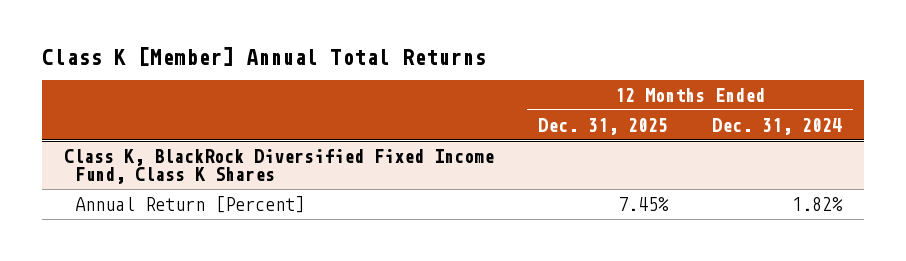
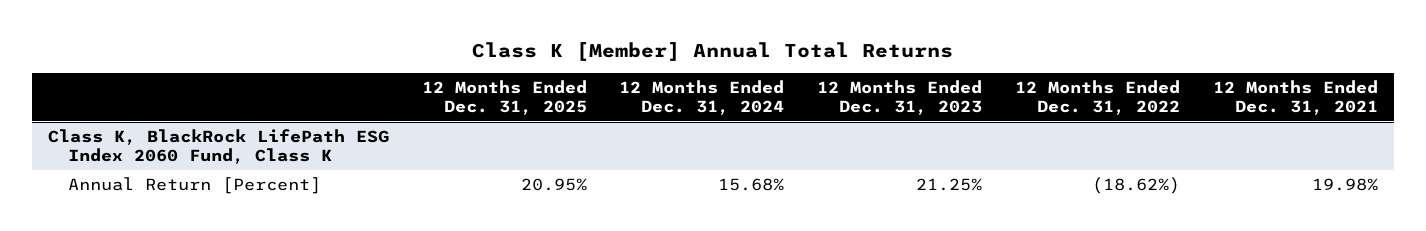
- | 12 Months Ended Dec. 31, 2025 | 12 Months Ended Dec. 31, 2024
+ | 12 Months Ended Dec. 31, 2025 | 12 Months Ended Dec. 31, 2024 | 12 Months Ended Dec. 31, 2023 | 12 Months Ended Dec. 31, 2022 | 12 Months Ended Dec. 31, 2021
- Class K, BlackRock Diversified Fixed Income Fund, Class K Shares
- Annual Return [Percent] | 7.45% | 1.82%
+ Class K, BlackRock LifePath ESG Index 2060 Fund, Class K
+ Annual Return [Percent] | 20.95% | 15.68% | 21.25% | (18.62%) | 19.98%

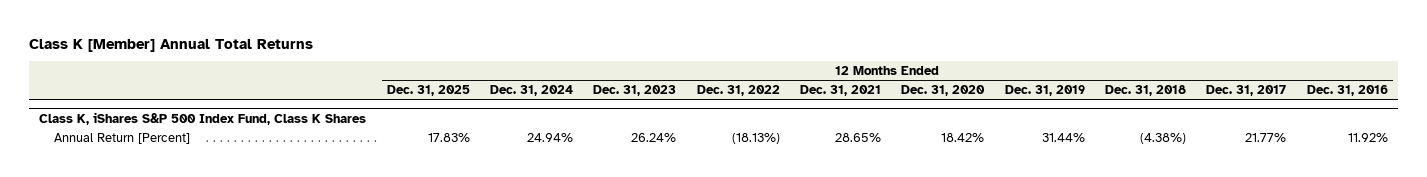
- | 12 Months Ended Dec. 31, 2025 | 12 Months Ended Dec. 31, 2024 | 12 Months Ended Dec. 31, 2023 | 12 Months Ended Dec. 31, 2022 | 12 Months Ended Dec. 31, 2021
+ | 12 Months Ended Dec. 31, 2025 | 12 Months Ended Dec. 31, 2024 | 12 Months Ended Dec. 31, 2023 | 12 Months Ended Dec. 31, 2022 | 12 Months Ended Dec. 31, 2021 | 12 Months Ended Dec. 31, 2020 | 12 Months Ended Dec. 31, 2019 | 12 Months Ended Dec. 31, 2018 | 12 Months Ended Dec. 31, 2017 | 12 Months Ended Dec. 31, 2016
- Class K, BlackRock LifePath ESG Index 2060 Fund, Class K
- Annual Return [Percent] | 20.95% | 15.68% | 21.25% | (18.62%) | 19.98%
+ Class K, iShares S&P 500 Index Fund, Class K Shares
+ Annual Return [Percent] | 17.83% | 24.94% | 26.24% | (18.13%) | 28.65% | 18.42% | 31.44% | (4.38%) | 21.77% | 11.92%

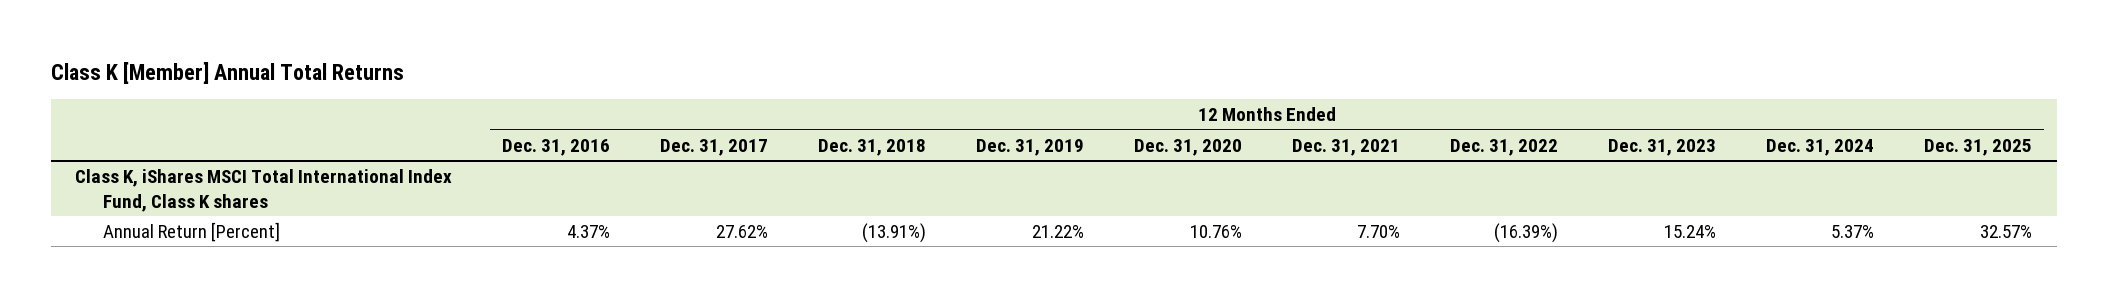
- | 12 Months Ended Dec. 31, 2025 | 12 Months Ended Dec. 31, 2024 | 12 Months Ended Dec. 31, 2023 | 12 Months Ended Dec. 31, 2022 | 12 Months Ended Dec. 31, 2021 | 12 Months Ended Dec. 31, 2020 | 12 Months Ended Dec. 31, 2019 | 12 Months Ended Dec. 31, 2018 | 12 Months Ended Dec. 31, 2017 | 12 Months Ended Dec. 31, 2016
+ | 12 Months Ended Dec. 31, 2016 | 12 Months Ended Dec. 31, 2017 | 12 Months Ended Dec. 31, 2018 | 12 Months Ended Dec. 31, 2019 | 12 Months Ended Dec. 31, 2020 | 12 Months Ended Dec. 31, 2021 | 12 Months Ended Dec. 31, 2022 | 12 Months Ended Dec. 31, 2023 | 12 Months Ended Dec. 31, 2024 | 12 Months Ended Dec. 31, 2025
- Class K, iShares S&P 500 Index Fund, Class K Shares
- Annual Return [Percent] | 17.83% | 24.94% | 26.24% | (18.13%) | 28.65% | 18.42% | 31.44% | (4.38%) | 21.77% | 11.92%
+ Class K, iShares MSCI Total International Index Fund, Class K shares
+ Annual Return [Percent] | 4.37% | 27.62% | (13.91%) | 21.22% | 10.76% | 7.70% | (16.39%) | 15.24% | 5.37% | 32.57%

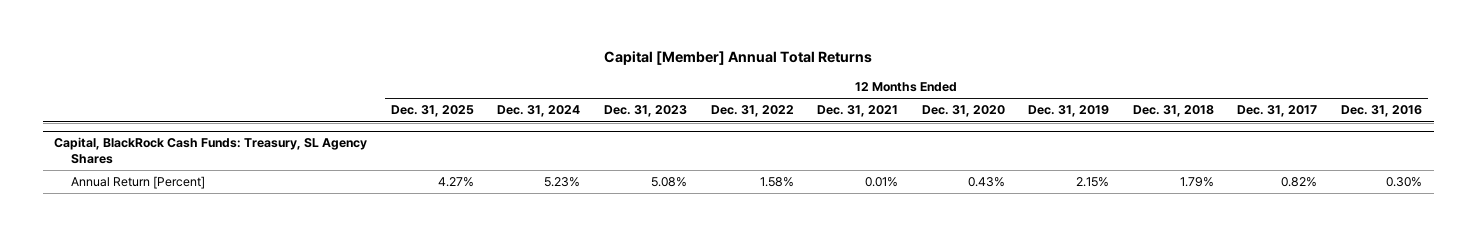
- Class K [Member] Annual Total Returns
+ Capital [Member] Annual Total Returns
- | 12 Months Ended Dec. 31, 2016 | 12 Months Ended Dec. 31, 2017 | 12 Months Ended Dec. 31, 2018 | 12 Months Ended Dec. 31, 2019 | 12 Months Ended Dec. 31, 2020 | 12 Months Ended Dec. 31, 2021 | 12 Months Ended Dec. 31, 2022 | 12 Months Ended Dec. 31, 2023 | 12 Months Ended Dec. 31, 2024 | 12 Months Ended Dec. 31, 2025
+ | 12 Months Ended Dec. 31, 2025 | 12 Months Ended Dec. 31, 2024 | 12 Months Ended Dec. 31, 2023 | 12 Months Ended Dec. 31, 2022 | 12 Months Ended Dec. 31, 2021 | 12 Months Ended Dec. 31, 2020 | 12 Months Ended Dec. 31, 2019 | 12 Months Ended Dec. 31, 2018 | 12 Months Ended Dec. 31, 2017 | 12 Months Ended Dec. 31, 2016
- Class K, iShares MSCI Total International Index Fund, Class K shares
- Annual Return [Percent] | 4.37% | 27.62% | (13.91%) | 21.22% | 10.76% | 7.70% | (16.39%) | 15.24% | 5.37% | 32.57%
+ Capital, BlackRock Cash Funds: Treasury, SL Agency Shares
+ Annual Return [Percent] | 4.27% | 5.23% | 5.08% | 1.58% | 0.01% | 0.43% | 2.15% | 1.79% | 0.82% | 0.30%

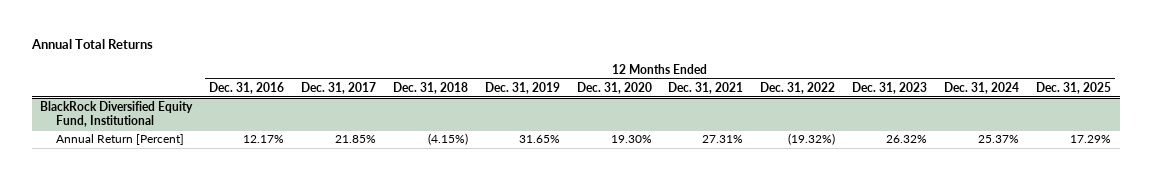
- Capital [Member] Annual Total Returns
+ Annual Total Returns
- | 12 Months Ended Dec. 31, 2025 | 12 Months Ended Dec. 31, 2024 | 12 Months Ended Dec. 31, 2023 | 12 Months Ended Dec. 31, 2022 | 12 Months Ended Dec. 31, 2021 | 12 Months Ended Dec. 31, 2020 | 12 Months Ended Dec. 31, 2019 | 12 Months Ended Dec. 31, 2018 | 12 Months Ended Dec. 31, 2017 | 12 Months Ended Dec. 31, 2016
+ | 12 Months Ended Dec. 31, 2016 | 12 Months Ended Dec. 31, 2017 | 12 Months Ended Dec. 31, 2018 | 12 Months Ended Dec. 31, 2019 | 12 Months Ended Dec. 31, 2020 | 12 Months Ended Dec. 31, 2021 | 12 Months Ended Dec. 31, 2022 | 12 Months Ended Dec. 31, 2023 | 12 Months Ended Dec. 31, 2024 | 12 Months Ended Dec. 31, 2025
- Capital, BlackRock Cash Funds: Treasury, SL Agency Shares
- Annual Return [Percent] | 4.27% | 5.23% | 5.08% | 1.58% | 0.01% | 0.43% | 2.15% | 1.79% | 0.82% | 0.30%
+ BlackRock Diversified Equity Fund, Institutional
+ Annual Return [Percent] | 12.17% | 21.85% | (4.15%) | 31.65% | 19.30% | 27.31% | (19.32%) | 26.32% | 25.37% | 17.29%

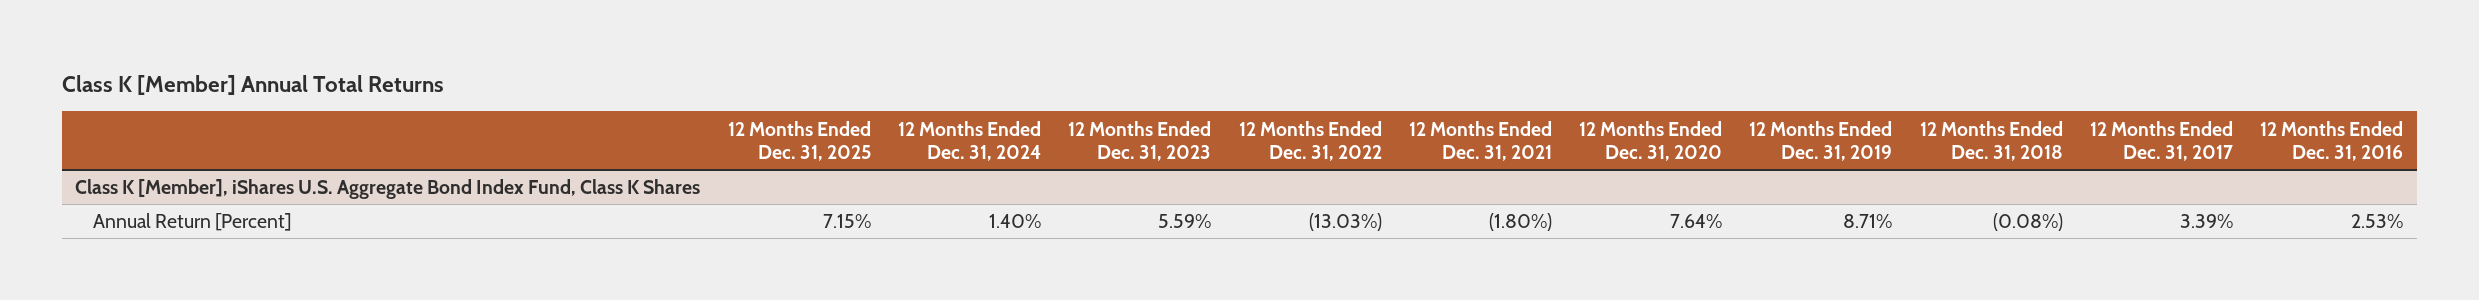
- Annual Total Returns
+ Class K [Member] Annual Total Returns
- | 12 Months Ended Dec. 31, 2016 | 12 Months Ended Dec. 31, 2017 | 12 Months Ended Dec. 31, 2018 | 12 Months Ended Dec. 31, 2019 | 12 Months Ended Dec. 31, 2020 | 12 Months Ended Dec. 31, 2021 | 12 Months Ended Dec. 31, 2022 | 12 Months Ended Dec. 31, 2023 | 12 Months Ended Dec. 31, 2024 | 12 Months Ended Dec. 31, 2025
+ | 12 Months Ended Dec. 31, 2025 | 12 Months Ended Dec. 31, 2024 | 12 Months Ended Dec. 31, 2023 | 12 Months Ended Dec. 31, 2022 | 12 Months Ended Dec. 31, 2021 | 12 Months Ended Dec. 31, 2020 | 12 Months Ended Dec. 31, 2019 | 12 Months Ended Dec. 31, 2018 | 12 Months Ended Dec. 31, 2017 | 12 Months Ended Dec. 31, 2016
- BlackRock Diversified Equity Fund, Institutional
- Annual Return [Percent] | 12.17% | 21.85% | (4.15%) | 31.65% | 19.30% | 27.31% | (19.32%) | 26.32% | 25.37% | 17.29%
+ Class K [Member], iShares U.S. Aggregate Bond Index Fund, Class K Shares
+ Annual Return [Percent] | 7.15% | 1.40% | 5.59% | (13.03%) | (1.80%) | 7.64% | 8.71% | (0.08%) | 3.39% | 2.53%

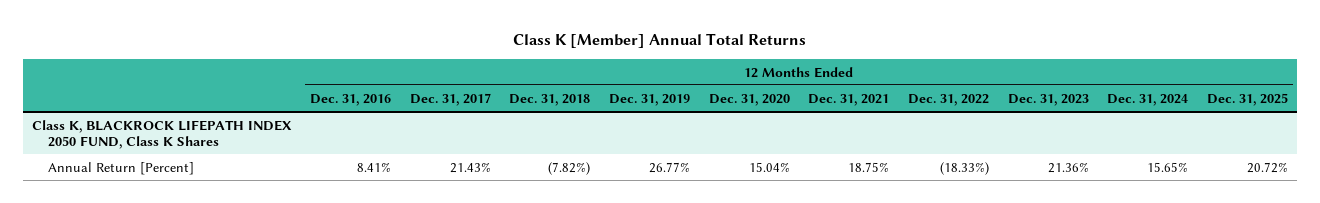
- | 12 Months Ended Dec. 31, 2025 | 12 Months Ended Dec. 31, 2024 | 12 Months Ended Dec. 31, 2023 | 12 Months Ended Dec. 31, 2022 | 12 Months Ended Dec. 31, 2021 | 12 Months Ended Dec. 31, 2020 | 12 Months Ended Dec. 31, 2019 | 12 Months Ended Dec. 31, 2018 | 12 Months Ended Dec. 31, 2017 | 12 Months Ended Dec. 31, 2016
+ | 12 Months Ended Dec. 31, 2016 | 12 Months Ended Dec. 31, 2017 | 12 Months Ended Dec. 31, 2018 | 12 Months Ended Dec. 31, 2019 | 12 Months Ended Dec. 31, 2020 | 12 Months Ended Dec. 31, 2021 | 12 Months Ended Dec. 31, 2022 | 12 Months Ended Dec. 31, 2023 | 12 Months Ended Dec. 31, 2024 | 12 Months Ended Dec. 31, 2025
- Class K [Member], iShares U.S. Aggregate Bond Index Fund, Class K Shares
- Annual Return [Percent] | 7.15% | 1.40% | 5.59% | (13.03%) | (1.80%) | 7.64% | 8.71% | (0.08%) | 3.39% | 2.53%
+ Class K, BLACKROCK LIFEPATH INDEX 2050 FUND, Class K Shares
+ Annual Return [Percent] | 8.41% | 21.43% | (7.82%) | 26.77% | 15.04% | 18.75% | (18.33%) | 21.36% | 15.65% | 20.72%

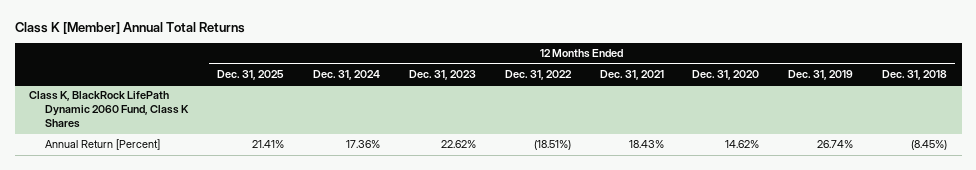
- | 12 Months Ended Dec. 31, 2016 | 12 Months Ended Dec. 31, 2017 | 12 Months Ended Dec. 31, 2018 | 12 Months Ended Dec. 31, 2019 | 12 Months Ended Dec. 31, 2020 | 12 Months Ended Dec. 31, 2021 | 12 Months Ended Dec. 31, 2022 | 12 Months Ended Dec. 31, 2023 | 12 Months Ended Dec. 31, 2024 | 12 Months Ended Dec. 31, 2025
+ | 12 Months Ended Dec. 31, 2025 | 12 Months Ended Dec. 31, 2024 | 12 Months Ended Dec. 31, 2023 | 12 Months Ended Dec. 31, 2022 | 12 Months Ended Dec. 31, 2021 | 12 Months Ended Dec. 31, 2020 | 12 Months Ended Dec. 31, 2019 | 12 Months Ended Dec. 31, 2018
- Class K, BLACKROCK LIFEPATH INDEX 2050 FUND, Class K Shares
- Annual Return [Percent] | 8.41% | 21.43% | (7.82%) | 26.77% | 15.04% | 18.75% | (18.33%) | 21.36% | 15.65% | 20.72%
+ Class K, BlackRock LifePath Dynamic 2060 Fund, Class K Shares
+ Annual Return [Percent] | 21.41% | 17.36% | 22.62% | (18.51%) | 18.43% | 14.62% | 26.74% | (8.45%)

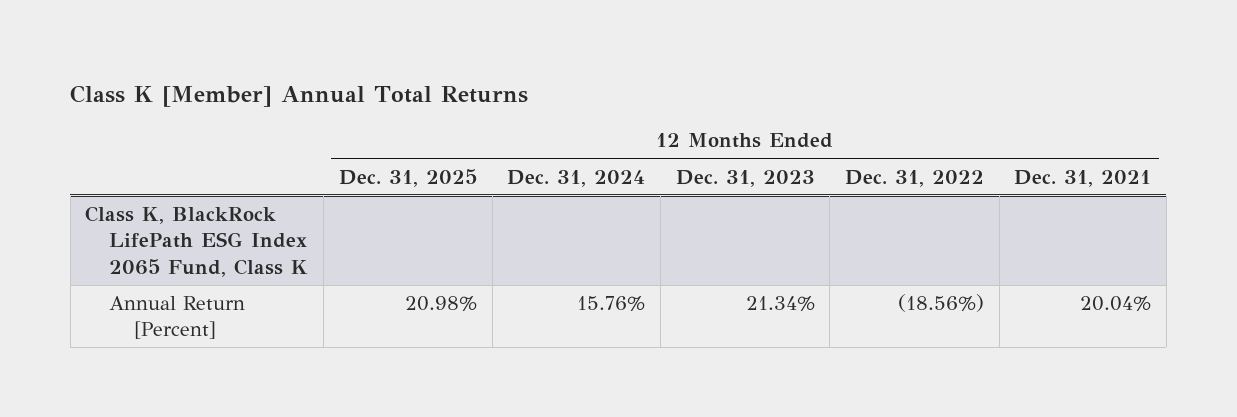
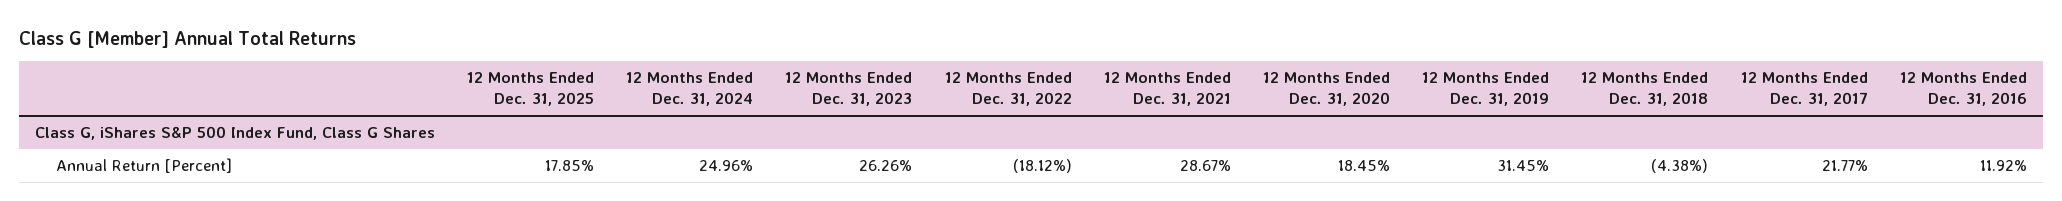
- Class K [Member] Annual Total Returns
+ Class G [Member] Annual Total Returns
- | 12 Months Ended Dec. 31, 2025 | 12 Months Ended Dec. 31, 2024 | 12 Months Ended Dec. 31, 2023 | 12 Months Ended Dec. 31, 2022 | 12 Months Ended Dec. 31, 2021
+ | 12 Months Ended Dec. 31, 2025 | 12 Months Ended Dec. 31, 2024 | 12 Months Ended Dec. 31, 2023 | 12 Months Ended Dec. 31, 2022 | 12 Months Ended Dec. 31, 2021 | 12 Months Ended Dec. 31, 2020 | 12 Months Ended Dec. 31, 2019 | 12 Months Ended Dec. 31, 2018 | 12 Months Ended Dec. 31, 2017 | 12 Months Ended Dec. 31, 2016
- Class K, BlackRock LifePath ESG Index 2065 Fund, Class K
- Annual Return [Percent] | 20.98% | 15.76% | 21.34% | (18.56%) | 20.04%
+ Class G, iShares S&P 500 Index Fund, Class G Shares
+ Annual Return [Percent] | 17.85% | 24.96% | 26.26% | (18.12%) | 28.67% | 18.45% | 31.45% | (4.38%) | 21.77% | 11.92%

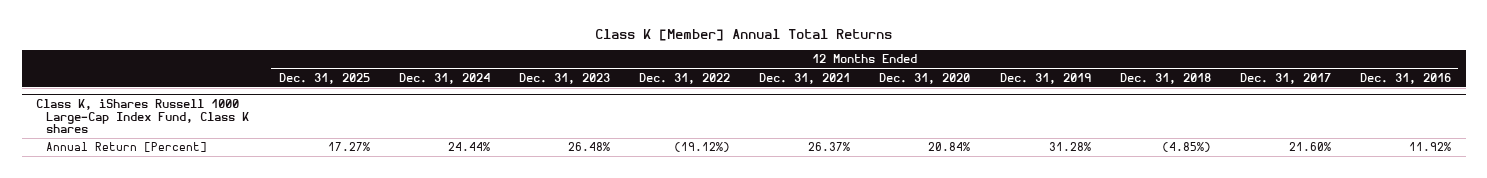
- Class G [Member] Annual Total Returns
+ Class K [Member] Annual Total Returns
- Class G, iShares S&P 500 Index Fund, Class G Shares
- Annual Return [Percent] | 17.85% | 24.96% | 26.26% | (18.12%) | 28.67% | 18.45% | 31.45% | (4.38%) | 21.77% | 11.92%
+ Class K, iShares Russell 1000 Large-Cap Index Fund, Class K shares
+ Annual Return [Percent] | 17.27% | 24.44% | 26.48% | (19.12%) | 26.37% | 20.84% | 31.28% | (4.85%) | 21.60% | 11.92%

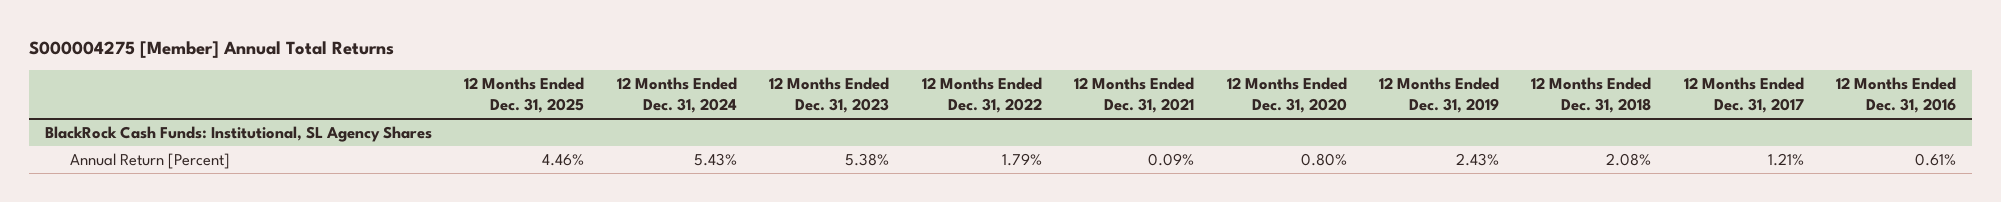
- Class K [Member] Annual Total Returns
+ S000004275 [Member] Annual Total Returns
- Class K, iShares Russell 1000 Large-Cap Index Fund, Class K shares
- Annual Return [Percent] | 17.27% | 24.44% | 26.48% | (19.12%) | 26.37% | 20.84% | 31.28% | (4.85%) | 21.60% | 11.92%
+ BlackRock Cash Funds: Institutional, SL Agency Shares
+ Annual Return [Percent] | 4.46% | 5.43% | 5.38% | 1.79% | 0.09% | 0.80% | 2.43% | 2.08% | 1.21% | 0.61%

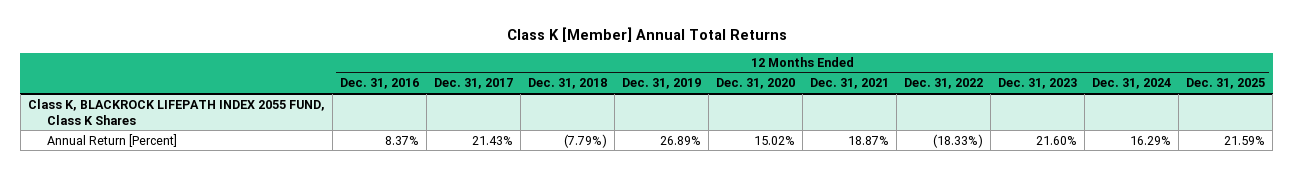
- S000004275 [Member] Annual Total Returns
+ Class K [Member] Annual Total Returns
- | 12 Months Ended Dec. 31, 2025 | 12 Months Ended Dec. 31, 2024 | 12 Months Ended Dec. 31, 2023 | 12 Months Ended Dec. 31, 2022 | 12 Months Ended Dec. 31, 2021 | 12 Months Ended Dec. 31, 2020 | 12 Months Ended Dec. 31, 2019 | 12 Months Ended Dec. 31, 2018 | 12 Months Ended Dec. 31, 2017 | 12 Months Ended Dec. 31, 2016
+ | 12 Months Ended Dec. 31, 2016 | 12 Months Ended Dec. 31, 2017 | 12 Months Ended Dec. 31, 2018 | 12 Months Ended Dec. 31, 2019 | 12 Months Ended Dec. 31, 2020 | 12 Months Ended Dec. 31, 2021 | 12 Months Ended Dec. 31, 2022 | 12 Months Ended Dec. 31, 2023 | 12 Months Ended Dec. 31, 2024 | 12 Months Ended Dec. 31, 2025
- BlackRock Cash Funds: Institutional, SL Agency Shares
- Annual Return [Percent] | 4.46% | 5.43% | 5.38% | 1.79% | 0.09% | 0.80% | 2.43% | 2.08% | 1.21% | 0.61%
+ Class K, BLACKROCK LIFEPATH INDEX 2055 FUND, Class K Shares
+ Annual Return [Percent] | 8.37% | 21.43% | (7.79%) | 26.89% | 15.02% | 18.87% | (18.33%) | 21.60% | 16.29% | 21.59%

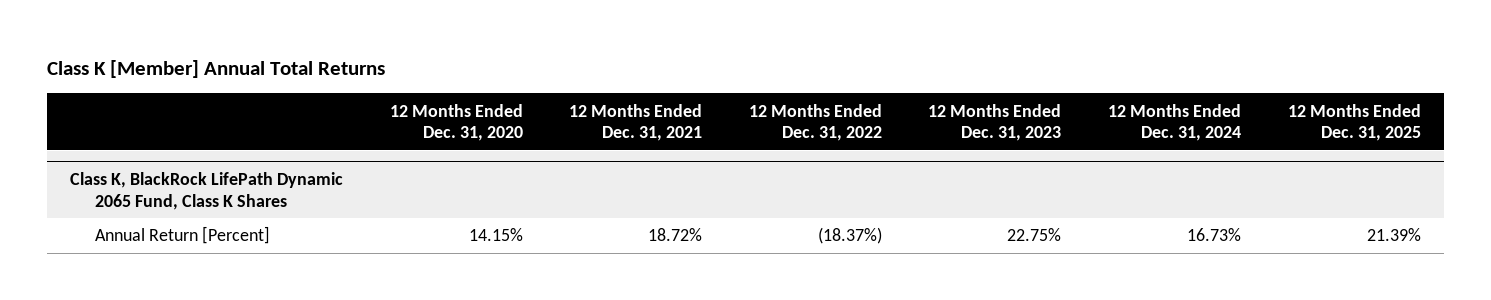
- | 12 Months Ended Dec. 31, 2016 | 12 Months Ended Dec. 31, 2017 | 12 Months Ended Dec. 31, 2018 | 12 Months Ended Dec. 31, 2019 | 12 Months Ended Dec. 31, 2020 | 12 Months Ended Dec. 31, 2021 | 12 Months Ended Dec. 31, 2022 | 12 Months Ended Dec. 31, 2023 | 12 Months Ended Dec. 31, 2024 | 12 Months Ended Dec. 31, 2025
+ | 12 Months Ended Dec. 31, 2020 | 12 Months Ended Dec. 31, 2021 | 12 Months Ended Dec. 31, 2022 | 12 Months Ended Dec. 31, 2023 | 12 Months Ended Dec. 31, 2024 | 12 Months Ended Dec. 31, 2025
- Class K, BLACKROCK LIFEPATH INDEX 2055 FUND, Class K Shares
- Annual Return [Percent] | 8.37% | 21.43% | (7.79%) | 26.89% | 15.02% | 18.87% | (18.33%) | 21.60% | 16.29% | 21.59%
+ Class K, BlackRock LifePath Dynamic 2065 Fund, Class K Shares
+ Annual Return [Percent] | 14.15% | 18.72% | (18.37%) | 22.75% | 16.73% | 21.39%

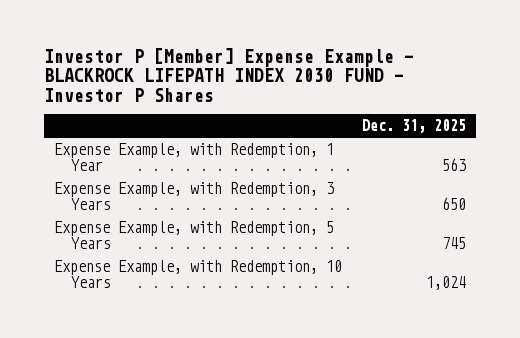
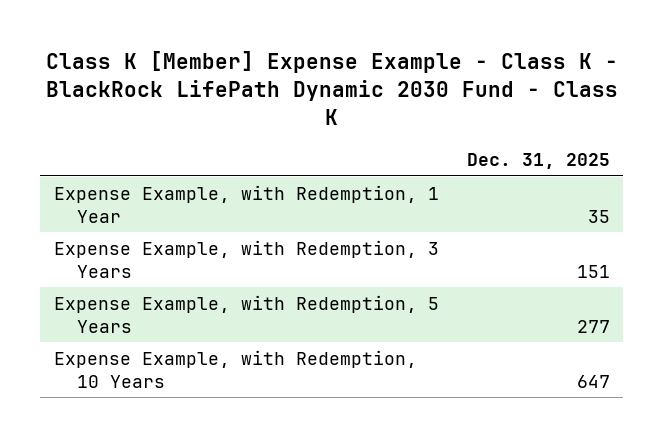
- Investor P [Member] Expense Example - BLACKROCK LIFEPATH INDEX 2030 FUND - Investor P Shares
+ Class K [Member] Expense Example - Class K - BlackRock LifePath Dynamic 2030 Fund - Class K
- Expense Example, with Redemption, 1 Year | 563
- Expense Example, with Redemption, 3 Years | 650
- Expense Example, with Redemption, 5 Years | 745
- Expense Example, with Redemption, 10 Years | 1,024
+ Expense Example, with Redemption, 1 Year | 35
+ Expense Example, with Redemption, 3 Years | 151
+ Expense Example, with Redemption, 5 Years | 277
+ Expense Example, with Redemption, 10 Years | 647

